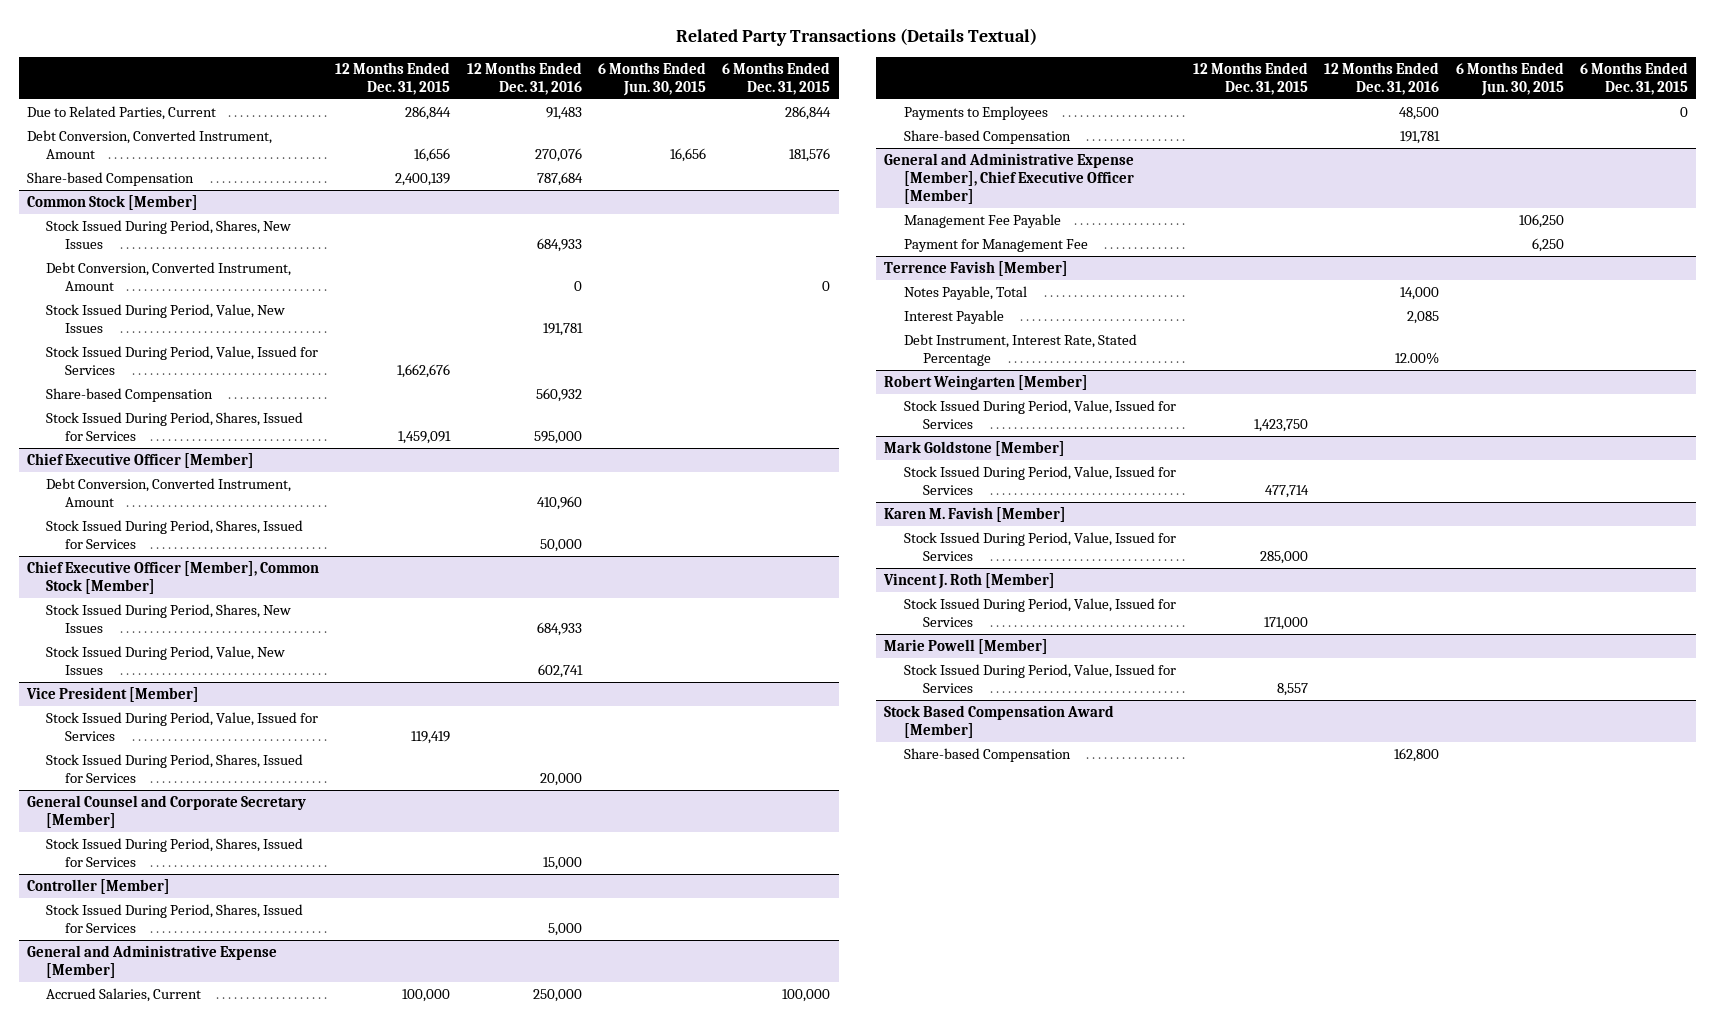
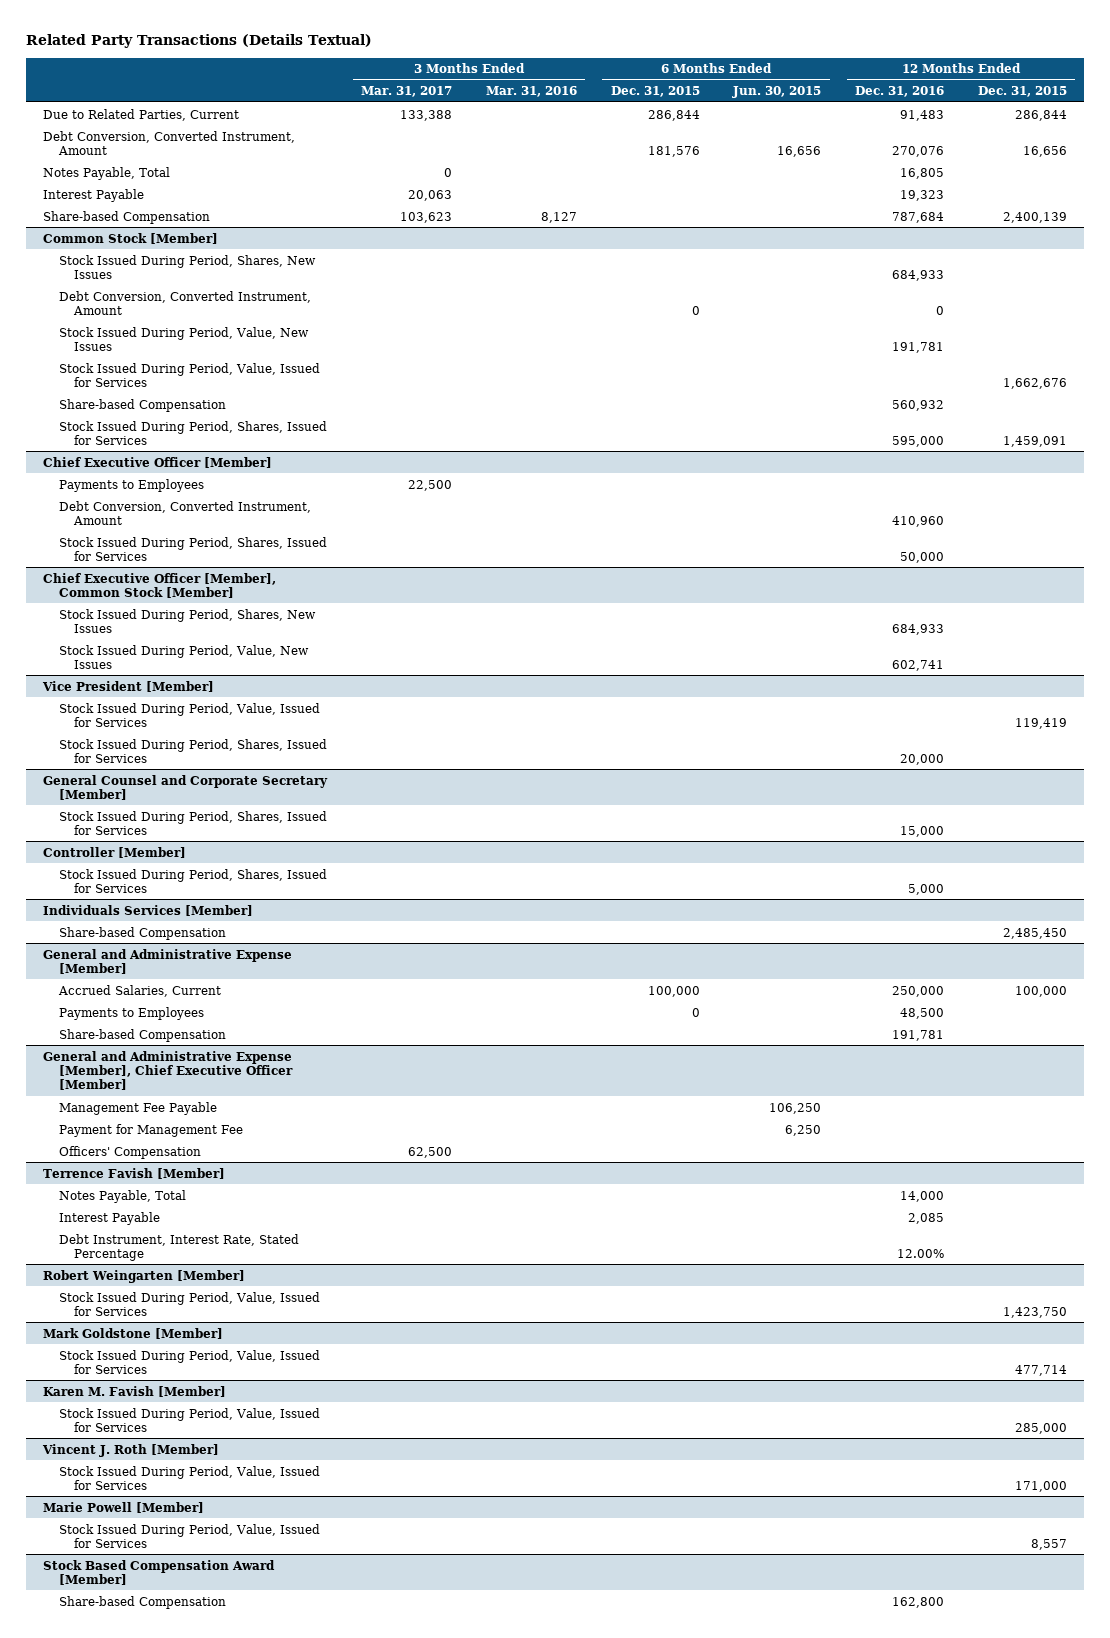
- | 12 Months Ended Dec. 31, 2015 | 12 Months Ended Dec. 31, 2016 | 6 Months Ended Jun. 30, 2015 | 6 Months Ended Dec. 31, 2015
+ | 3 Months Ended Mar. 31, 2017 | 3 Months Ended Mar. 31, 2016 | 6 Months Ended Dec. 31, 2015 | 6 Months Ended Jun. 30, 2015 | 12 Months Ended Dec. 31, 2016 | 12 Months Ended Dec. 31, 2015
+ Notes Payable, Total | 0 | | | | 16,805 |
+ Interest Payable | 20,063 | | | | 19,323 |
@ Chief Executive Officer [Member]
+ Payments to Employees | 22,500 | | | | |
+ Individuals Services [Member]
+ Share-based Compensation | | | | | | 2,485,450
@ General and Administrative Expense [Member], Chief Executive Officer [Member]
+ Officers' Compensation | 62,500 | | | | |

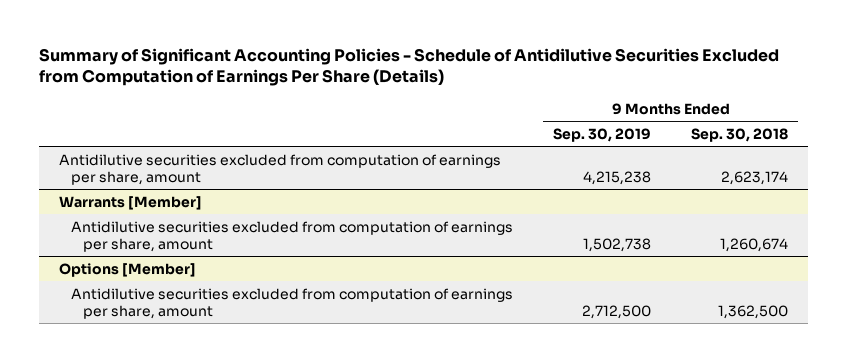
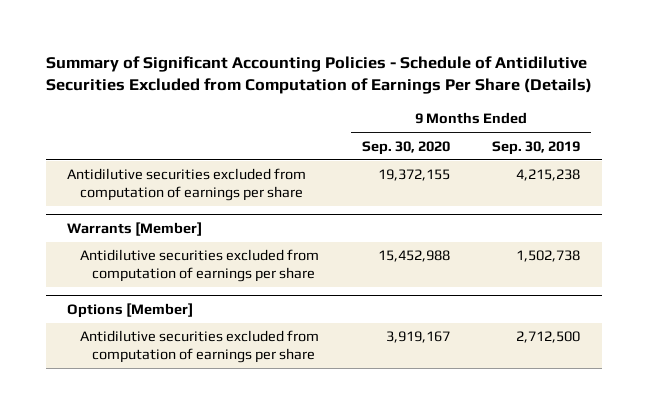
- | 9 Months Ended Sep. 30, 2019 | 9 Months Ended Sep. 30, 2018
+ | 9 Months Ended Sep. 30, 2020 | 9 Months Ended Sep. 30, 2019
- Antidilutive securities excluded from computation of earnings per share, amount | 4,215,238 | 2,623,174
+ Antidilutive securities excluded from computation of earnings per share | 19,372,155 | 4,215,238
@ Warrants [Member]
- Antidilutive securities excluded from computation of earnings per share, amount | 1,502,738 | 1,260,674
+ Antidilutive securities excluded from computation of earnings per share | 15,452,988 | 1,502,738
@ Options [Member]
- Antidilutive securities excluded from computation of earnings per share, amount | 2,712,500 | 1,362,500
+ Antidilutive securities excluded from computation of earnings per share | 3,919,167 | 2,712,500

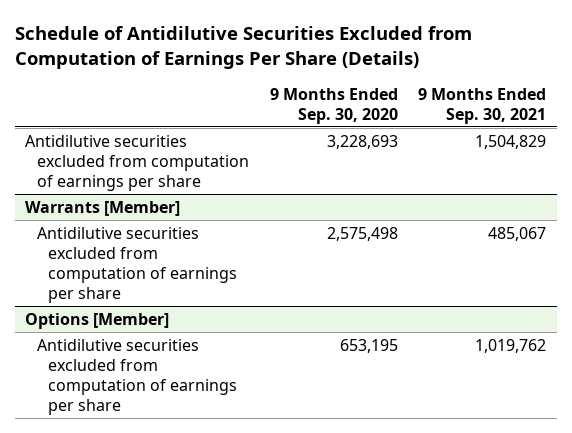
- Summary of Significant Accounting Policies - Schedule of Antidilutive Securities Excluded from Computation of Earnings Per Share (Details)
+ Schedule of Antidilutive Securities Excluded from Computation of Earnings Per Share (Details)
- | 9 Months Ended Sep. 30, 2020 | 9 Months Ended Sep. 30, 2019
+ | 9 Months Ended Sep. 30, 2020 | 9 Months Ended Sep. 30, 2021
- Antidilutive securities excluded from computation of earnings per share | 19,372,155 | 4,215,238
+ Antidilutive securities excluded from computation of earnings per share | 3,228,693 | 1,504,829
@ Warrants [Member]
- Antidilutive securities excluded from computation of earnings per share | 15,452,988 | 1,502,738
+ Antidilutive securities excluded from computation of earnings per share | 2,575,498 | 485,067
@ Options [Member]
- Antidilutive securities excluded from computation of earnings per share | 3,919,167 | 2,712,500
+ Antidilutive securities excluded from computation of earnings per share | 653,195 | 1,019,762

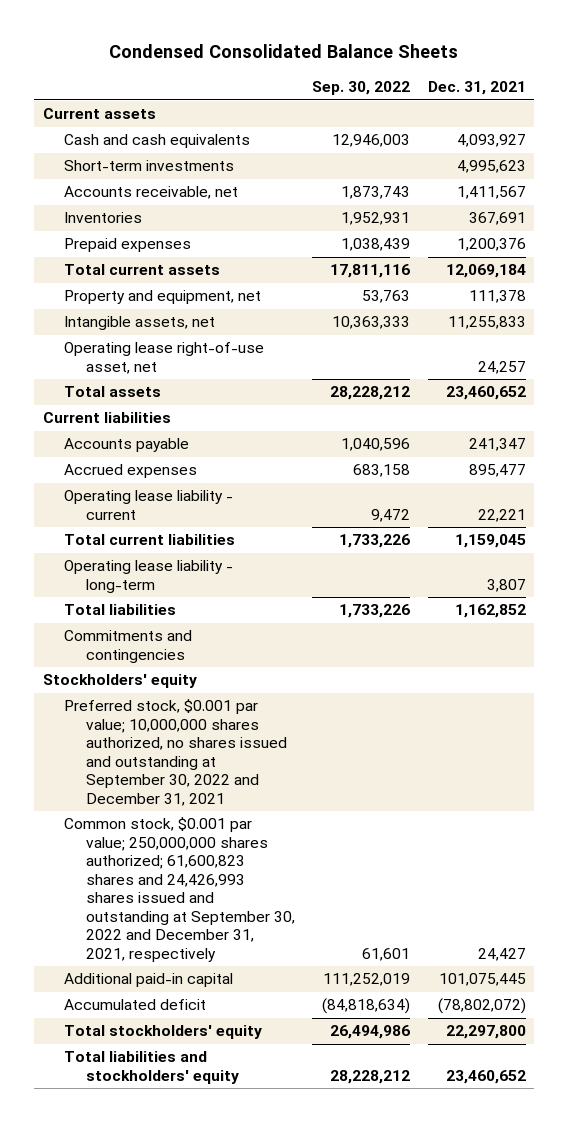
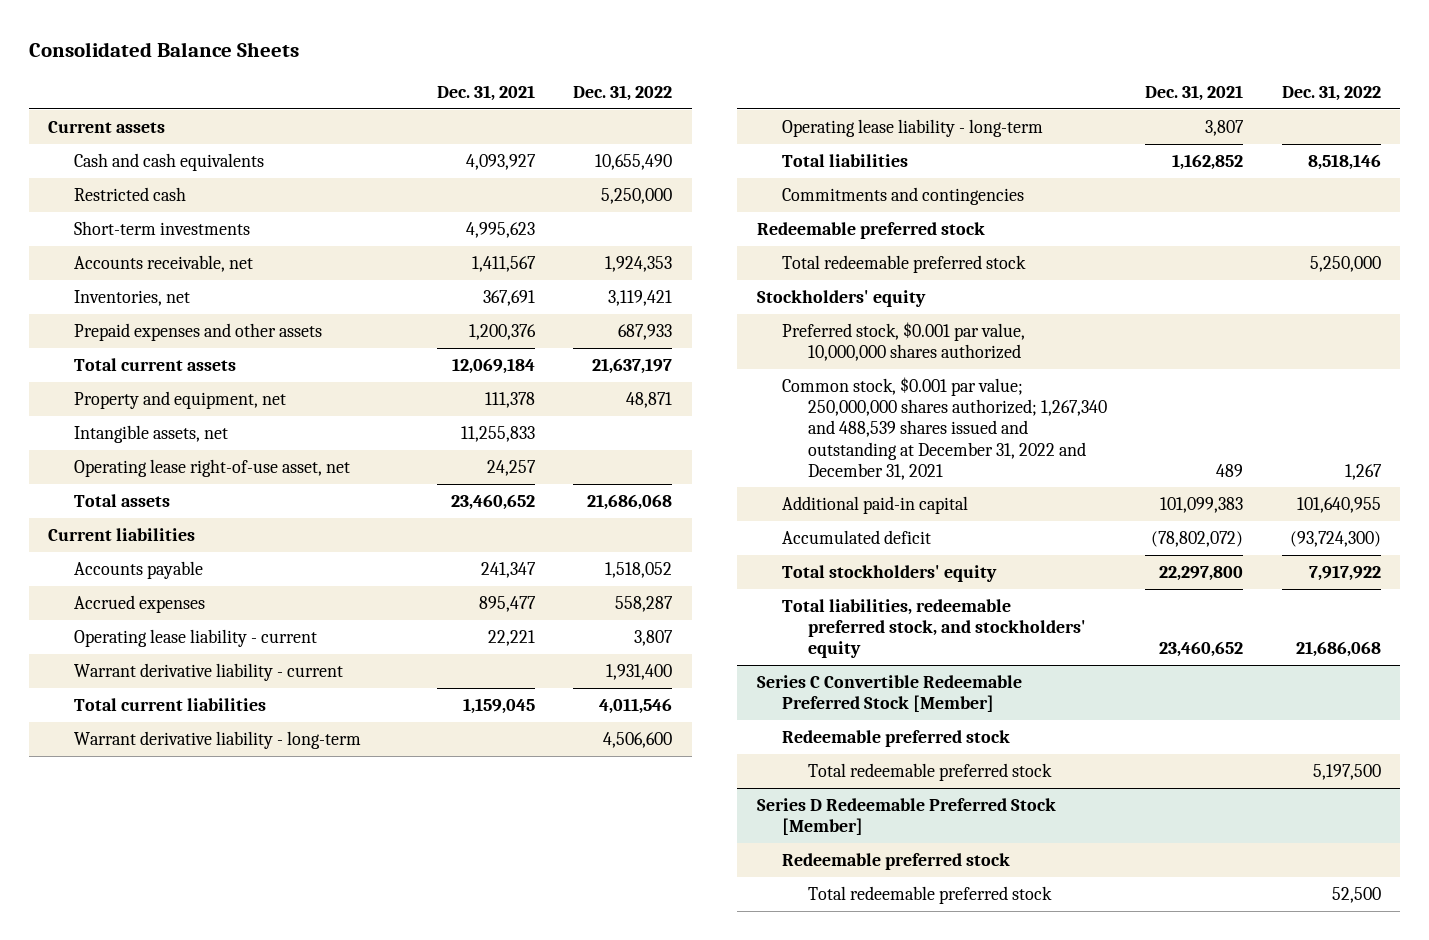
- Condensed Consolidated Balance Sheets
+ Consolidated Balance Sheets
- | Sep. 30, 2022 | Dec. 31, 2021
+ | Dec. 31, 2021 | Dec. 31, 2022
+ Restricted cash | | 5,250,000
- Inventories | 1,952,931 | 367,691
- Prepaid expenses | 1,038,439 | 1,200,376
+ Inventories, net | 367,691 | 3,119,421
+ Prepaid expenses and other assets | 1,200,376 | 687,933
+ Warrant derivative liability - current | | 1,931,400
+ Warrant derivative liability - long-term | | 4,506,600
+ Redeemable preferred stock
+ Total redeemable preferred stock | | 5,250,000
- Preferred stock, $0.001 par value; 10,000,000 shares authorized, no shares issued and outstanding at September 30, 2022 and December 31, 2021
- Common stock, $0.001 par value; 250,000,000 shares authorized; 61,600,823 shares and 24,426,993 shares issued and outstanding at September 30, 2022 and December 31, 2021, respectively | 61,601 | 24,427
- Additional paid-in capital | 111,252,019 | 101,075,445
+ Preferred stock, $0.001 par value, 10,000,000 shares authorized
+ Common stock, $0.001 par value; 250,000,000 shares authorized; 1,267,340 and 488,539 shares issued and outstanding at December 31, 2022 and December 31, 2021 | 489 | 1,267
+ Additional paid-in capital | 101,099,383 | 101,640,955
- Total liabilities and stockholders' equity | 28,228,212 | 23,460,652
+ Total liabilities, redeemable preferred stock, and stockholders' equity | 23,460,652 | 21,686,068
+ Series C Convertible Redeemable Preferred Stock [Member]
+ Redeemable preferred stock
+ Total redeemable preferred stock | | 5,197,500
+ Series D Redeemable Preferred Stock [Member]
+ Redeemable preferred stock
+ Total redeemable preferred stock | | 52,500

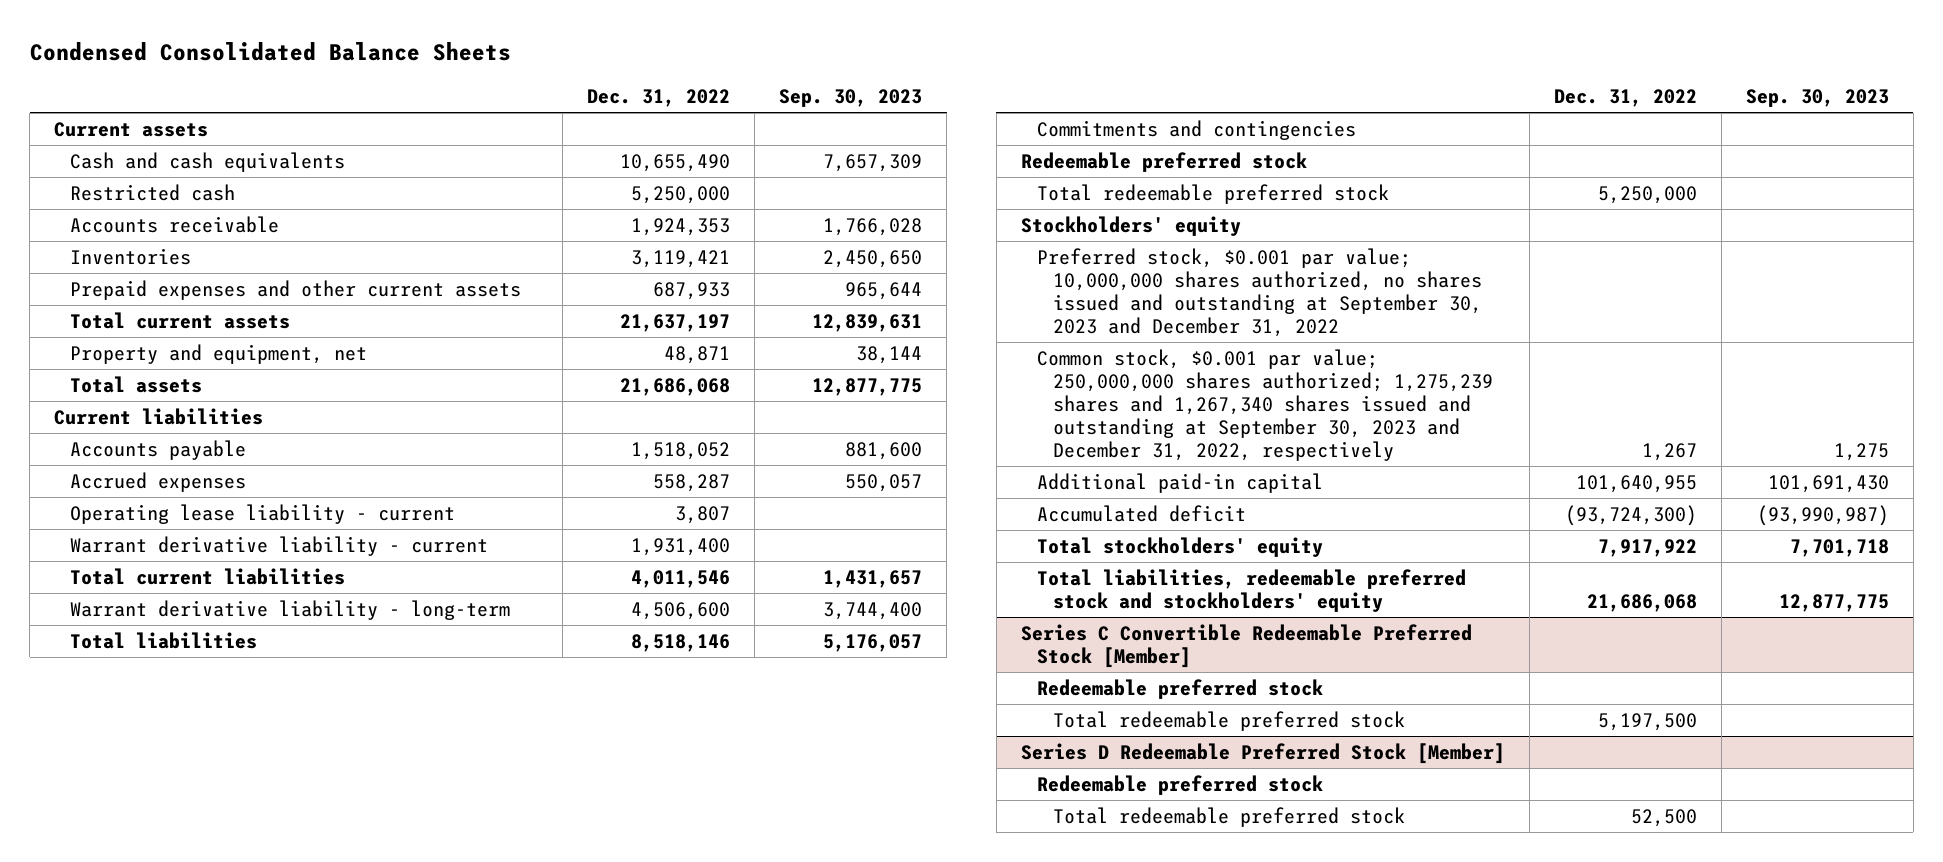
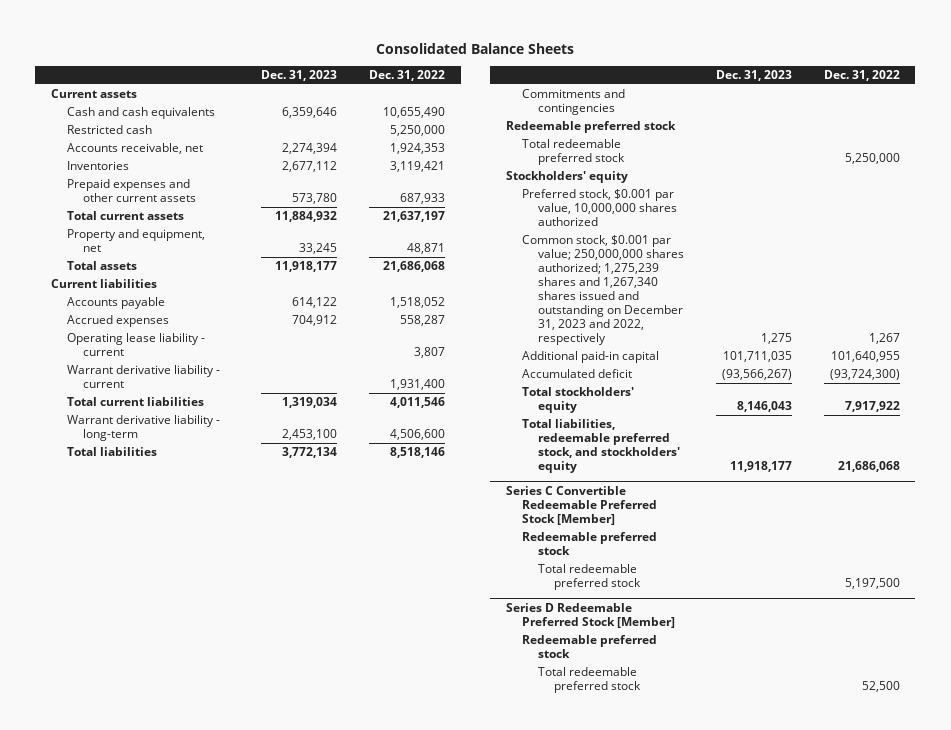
- Condensed Consolidated Balance Sheets
+ Consolidated Balance Sheets
- | Dec. 31, 2022 | Sep. 30, 2023
+ | Dec. 31, 2023 | Dec. 31, 2022
- Accounts receivable | 1,924,353 | 1,766,028
+ Accounts receivable, net | 2,274,394 | 1,924,353
- Preferred stock, $0.001 par value; 10,000,000 shares authorized, no shares issued and outstanding at September 30, 2023 and December 31, 2022
- Common stock, $0.001 par value; 250,000,000 shares authorized; 1,275,239 shares and 1,267,340 shares issued and outstanding at September 30, 2023 and December 31, 2022, respectively | 1,267 | 1,275
+ Preferred stock, $0.001 par value, 10,000,000 shares authorized
+ Common stock, $0.001 par value; 250,000,000 shares authorized; 1,275,239 shares and 1,267,340 shares issued and outstanding on December 31, 2023 and 2022, respectively | 1,275 | 1,267
- Total liabilities, redeemable preferred stock and stockholders' equity | 21,686,068 | 12,877,775
+ Total liabilities, redeemable preferred stock, and stockholders' equity | 11,918,177 | 21,686,068

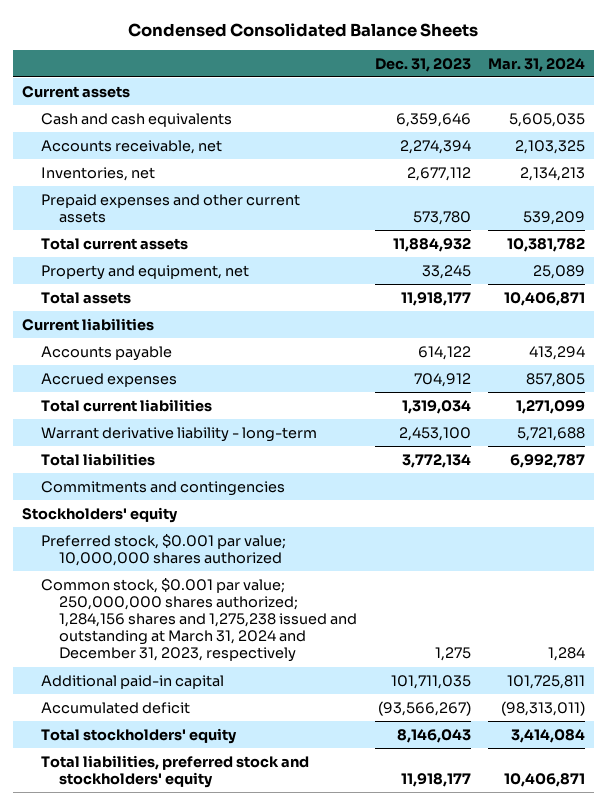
- Consolidated Balance Sheets
+ Condensed Consolidated Balance Sheets
- | Dec. 31, 2023 | Dec. 31, 2022
+ | Dec. 31, 2023 | Mar. 31, 2024
- Restricted cash | | 5,250,000
- Inventories | 2,677,112 | 3,119,421
+ Inventories, net | 2,677,112 | 2,134,213
- Operating lease liability - current | | 3,807
- Warrant derivative liability - current | | 1,931,400
- Redeemable preferred stock
- Total redeemable preferred stock | | 5,250,000
- Preferred stock, $0.001 par value, 10,000,000 shares authorized
- Common stock, $0.001 par value; 250,000,000 shares authorized; 1,275,239 shares and 1,267,340 shares issued and outstanding on December 31, 2023 and 2022, respectively | 1,275 | 1,267
+ Preferred stock, $0.001 par value; 10,000,000 shares authorized
+ Common stock, $0.001 par value; 250,000,000 shares authorized; 1,284,156 shares and 1,275,238 issued and outstanding at March 31, 2024 and December 31, 2023, respectively | 1,275 | 1,284
- Total liabilities, redeemable preferred stock, and stockholders' equity | 11,918,177 | 21,686,068
- Series C Convertible Redeemable Preferred Stock [Member]
- Redeemable preferred stock
- Total redeemable preferred stock | | 5,197,500
- Series D Redeemable Preferred Stock [Member]
- Redeemable preferred stock
- Total redeemable preferred stock | | 52,500
+ Total liabilities, preferred stock and stockholders' equity | 11,918,177 | 10,406,871

